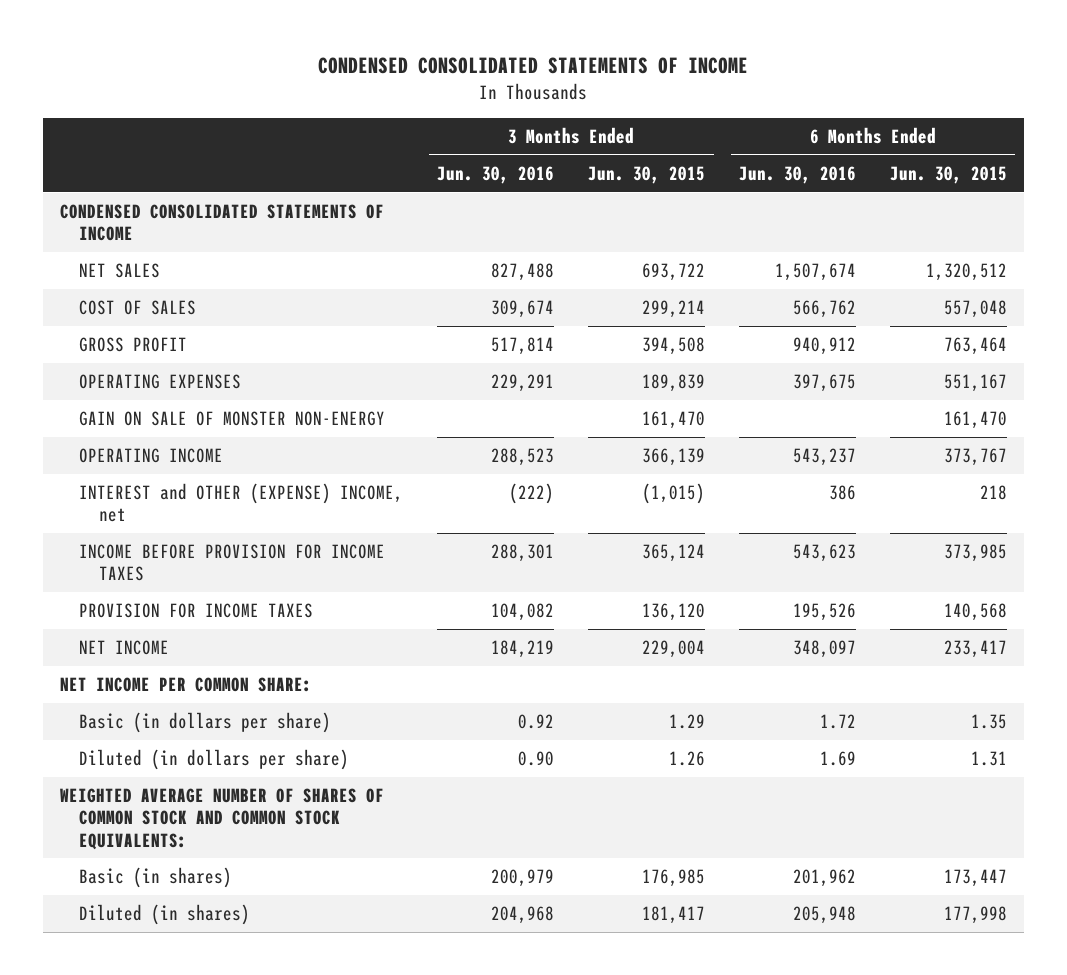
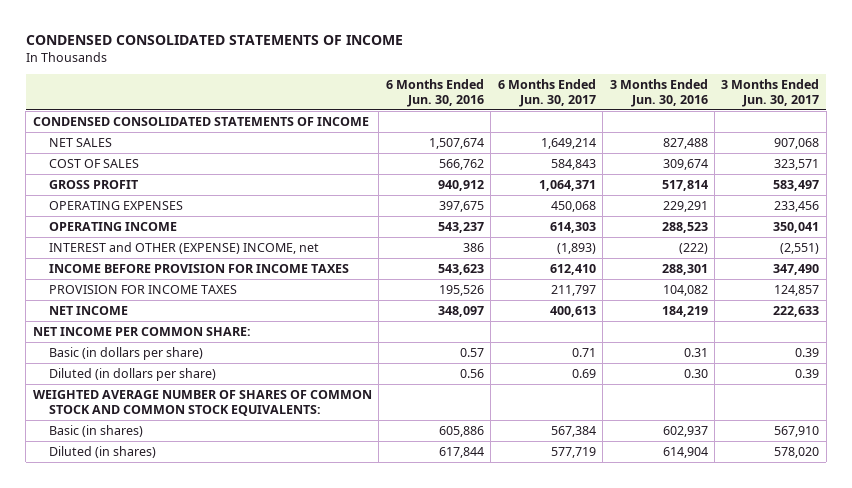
- | 3 Months Ended Jun. 30, 2016 | 3 Months Ended Jun. 30, 2015 | 6 Months Ended Jun. 30, 2016 | 6 Months Ended Jun. 30, 2015
+ | 6 Months Ended Jun. 30, 2016 | 6 Months Ended Jun. 30, 2017 | 3 Months Ended Jun. 30, 2016 | 3 Months Ended Jun. 30, 2017
- GAIN ON SALE OF MONSTER NON-ENERGY | | 161,470 | | 161,470
- Basic (in dollars per share) | 0.92 | 1.29 | 1.72 | 1.35
- Diluted (in dollars per share) | 0.90 | 1.26 | 1.69 | 1.31
+ Basic (in dollars per share) | 0.57 | 0.71 | 0.31 | 0.39
+ Diluted (in dollars per share) | 0.56 | 0.69 | 0.30 | 0.39
- Basic (in shares) | 200,979 | 176,985 | 201,962 | 173,447
- Diluted (in shares) | 204,968 | 181,417 | 205,948 | 177,998
+ Basic (in shares) | 605,886 | 567,384 | 602,937 | 567,910
+ Diluted (in shares) | 617,844 | 577,719 | 614,904 | 578,020

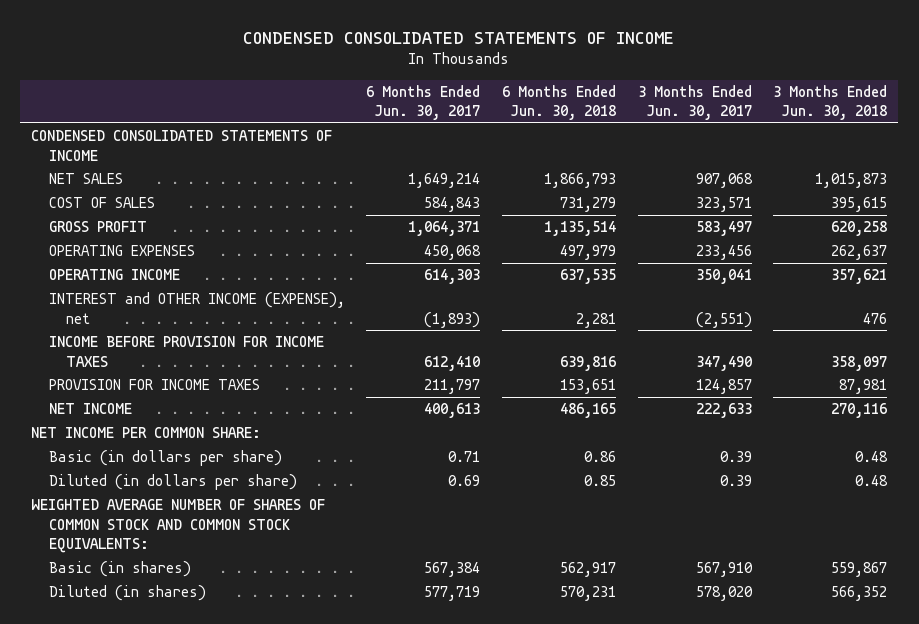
- | 6 Months Ended Jun. 30, 2016 | 6 Months Ended Jun. 30, 2017 | 3 Months Ended Jun. 30, 2016 | 3 Months Ended Jun. 30, 2017
+ | 6 Months Ended Jun. 30, 2017 | 6 Months Ended Jun. 30, 2018 | 3 Months Ended Jun. 30, 2017 | 3 Months Ended Jun. 30, 2018
- INTEREST and OTHER (EXPENSE) INCOME, net | 386 | (1,893) | (222) | (2,551)
+ INTEREST and OTHER INCOME (EXPENSE), net | (1,893) | 2,281 | (2,551) | 476

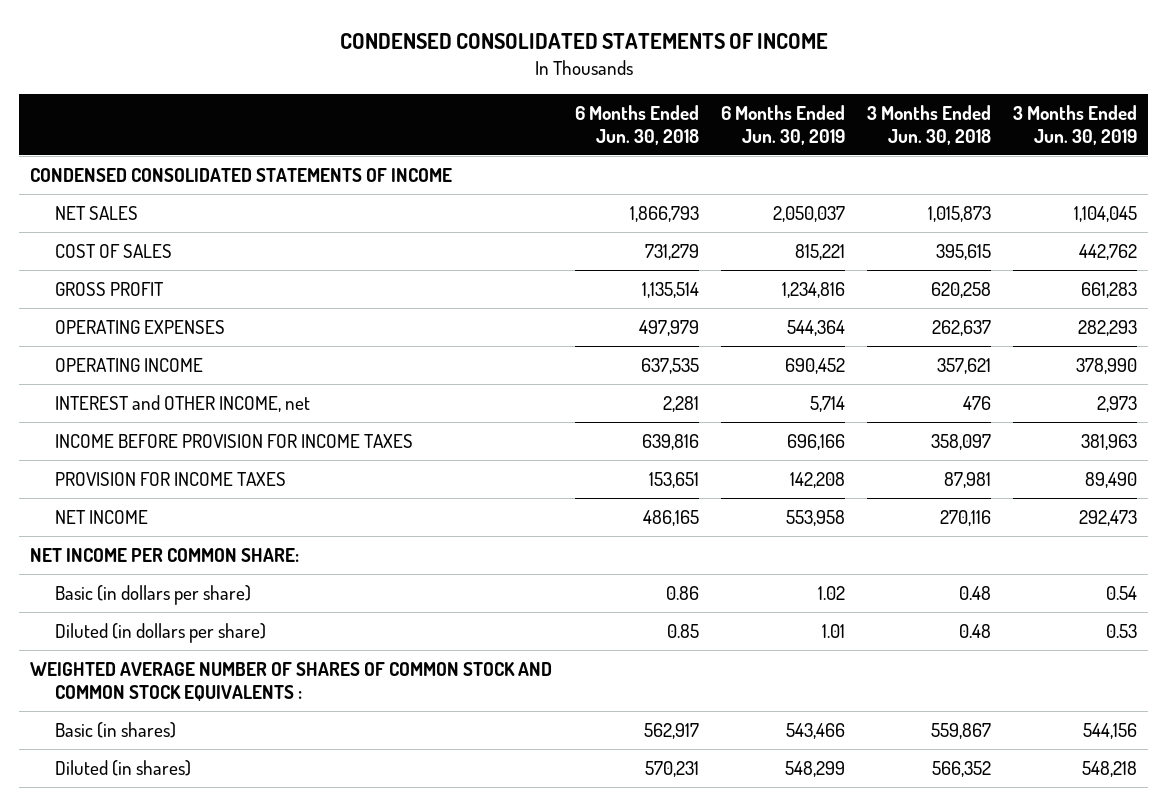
- | 6 Months Ended Jun. 30, 2017 | 6 Months Ended Jun. 30, 2018 | 3 Months Ended Jun. 30, 2017 | 3 Months Ended Jun. 30, 2018
+ | 6 Months Ended Jun. 30, 2018 | 6 Months Ended Jun. 30, 2019 | 3 Months Ended Jun. 30, 2018 | 3 Months Ended Jun. 30, 2019
- INTEREST and OTHER INCOME (EXPENSE), net | (1,893) | 2,281 | (2,551) | 476
+ INTEREST and OTHER INCOME, net | 2,281 | 5,714 | 476 | 2,973
- WEIGHTED AVERAGE NUMBER OF SHARES OF COMMON STOCK AND COMMON STOCK EQUIVALENTS:
+ WEIGHTED AVERAGE NUMBER OF SHARES OF COMMON STOCK AND COMMON STOCK EQUIVALENTS :

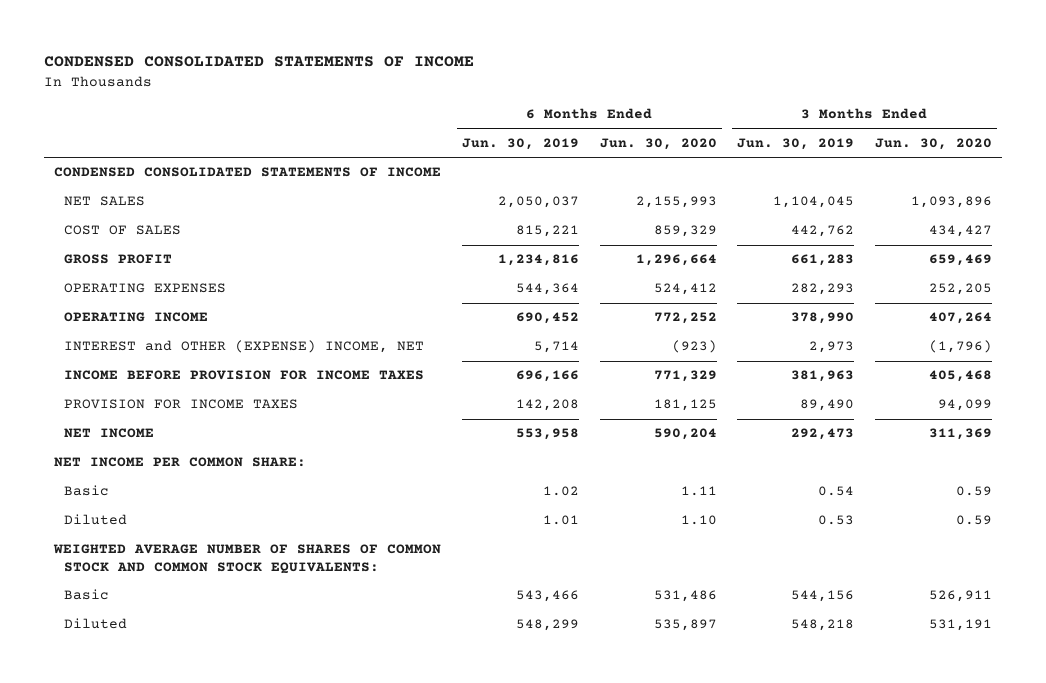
- | 6 Months Ended Jun. 30, 2018 | 6 Months Ended Jun. 30, 2019 | 3 Months Ended Jun. 30, 2018 | 3 Months Ended Jun. 30, 2019
+ | 6 Months Ended Jun. 30, 2019 | 6 Months Ended Jun. 30, 2020 | 3 Months Ended Jun. 30, 2019 | 3 Months Ended Jun. 30, 2020
- INTEREST and OTHER INCOME, net | 2,281 | 5,714 | 476 | 2,973
+ INTEREST and OTHER (EXPENSE) INCOME, NET | 5,714 | (923) | 2,973 | (1,796)
- Basic (in dollars per share) | 0.86 | 1.02 | 0.48 | 0.54
- Diluted (in dollars per share) | 0.85 | 1.01 | 0.48 | 0.53
- WEIGHTED AVERAGE NUMBER OF SHARES OF COMMON STOCK AND COMMON STOCK EQUIVALENTS :
- Basic (in shares) | 562,917 | 543,466 | 559,867 | 544,156
- Diluted (in shares) | 570,231 | 548,299 | 566,352 | 548,218
+ Basic | 1.02 | 1.11 | 0.54 | 0.59
+ Diluted | 1.01 | 1.10 | 0.53 | 0.59
+ WEIGHTED AVERAGE NUMBER OF SHARES OF COMMON STOCK AND COMMON STOCK EQUIVALENTS:
+ Basic | 543,466 | 531,486 | 544,156 | 526,911
+ Diluted | 548,299 | 535,897 | 548,218 | 531,191

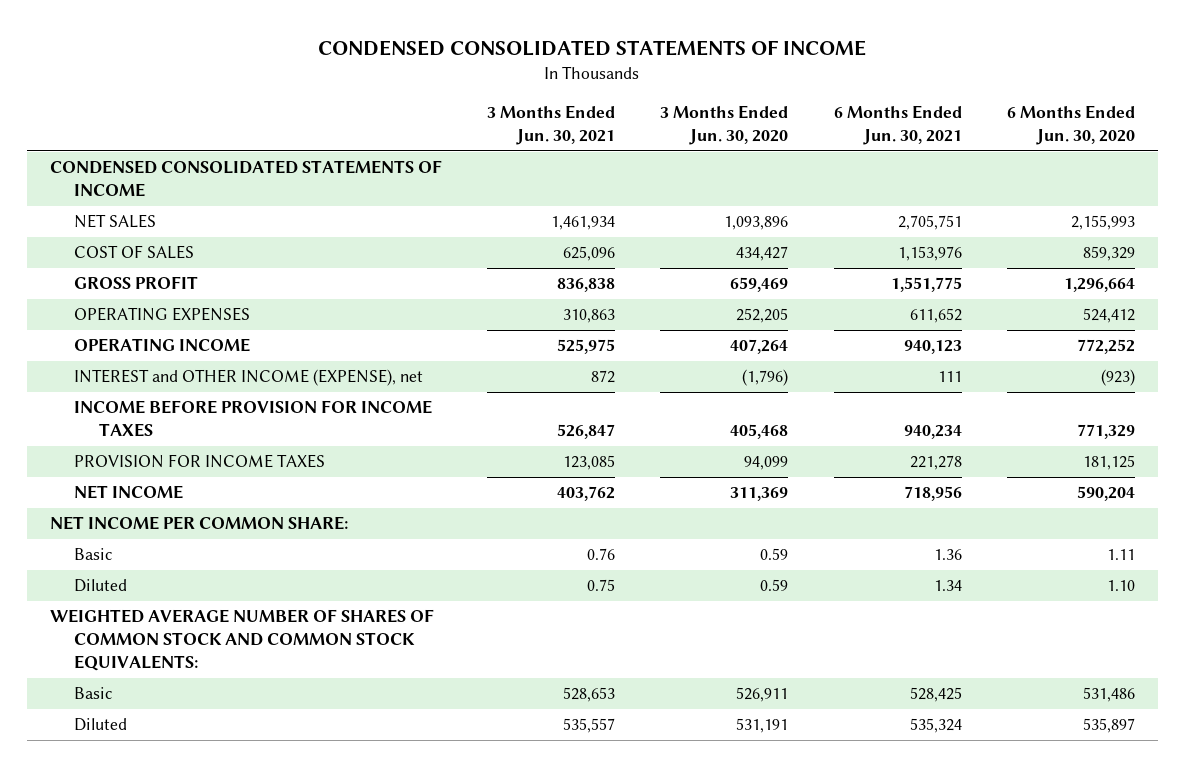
- | 6 Months Ended Jun. 30, 2019 | 6 Months Ended Jun. 30, 2020 | 3 Months Ended Jun. 30, 2019 | 3 Months Ended Jun. 30, 2020
+ | 3 Months Ended Jun. 30, 2021 | 3 Months Ended Jun. 30, 2020 | 6 Months Ended Jun. 30, 2021 | 6 Months Ended Jun. 30, 2020
- INTEREST and OTHER (EXPENSE) INCOME, NET | 5,714 | (923) | 2,973 | (1,796)
+ INTEREST and OTHER INCOME (EXPENSE), net | 872 | (1,796) | 111 | (923)

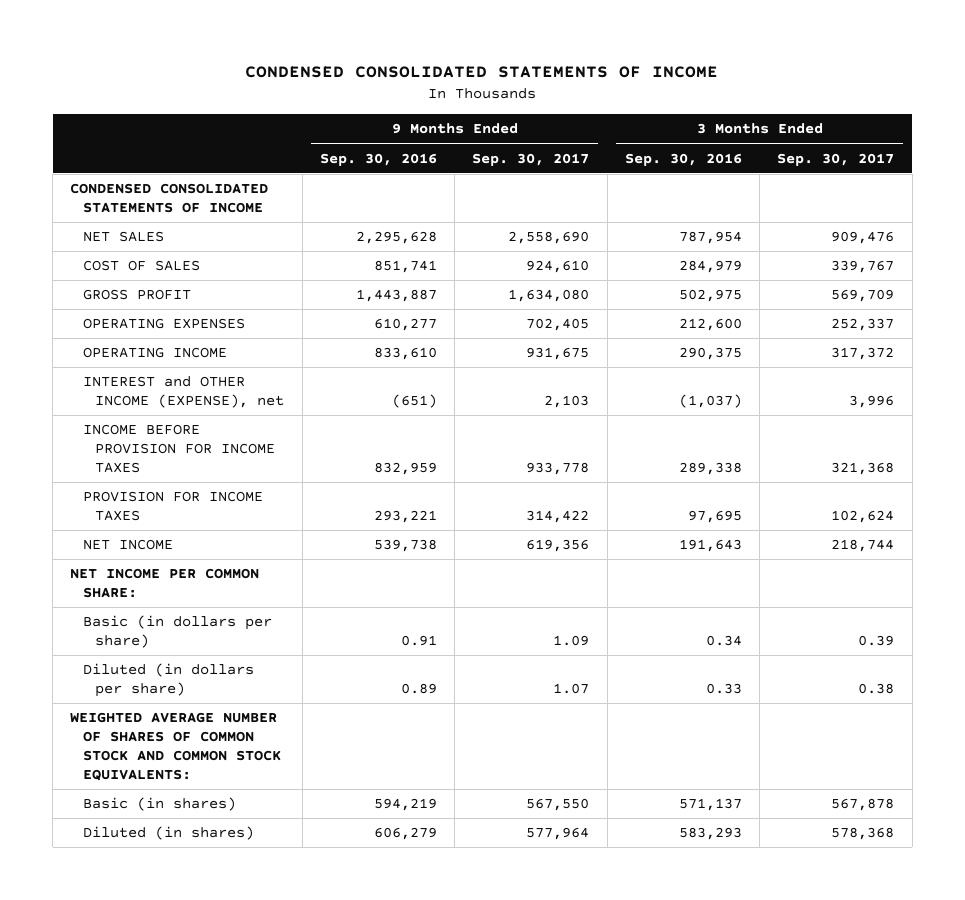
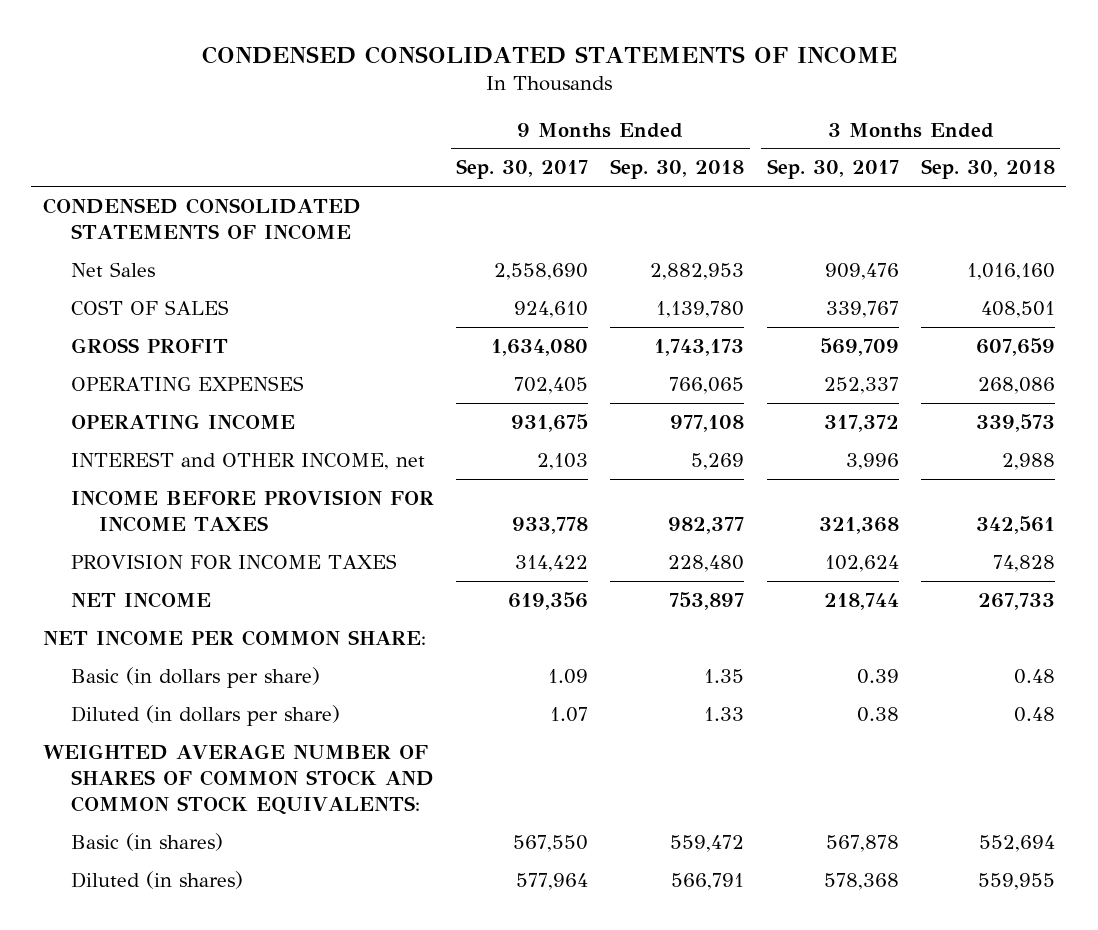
- | 9 Months Ended Sep. 30, 2016 | 9 Months Ended Sep. 30, 2017 | 3 Months Ended Sep. 30, 2016 | 3 Months Ended Sep. 30, 2017
+ | 9 Months Ended Sep. 30, 2017 | 9 Months Ended Sep. 30, 2018 | 3 Months Ended Sep. 30, 2017 | 3 Months Ended Sep. 30, 2018
- NET SALES | 2,295,628 | 2,558,690 | 787,954 | 909,476
+ Net Sales | 2,558,690 | 2,882,953 | 909,476 | 1,016,160
- INTEREST and OTHER INCOME (EXPENSE), net | (651) | 2,103 | (1,037) | 3,996
+ INTEREST and OTHER INCOME, net | 2,103 | 5,269 | 3,996 | 2,988

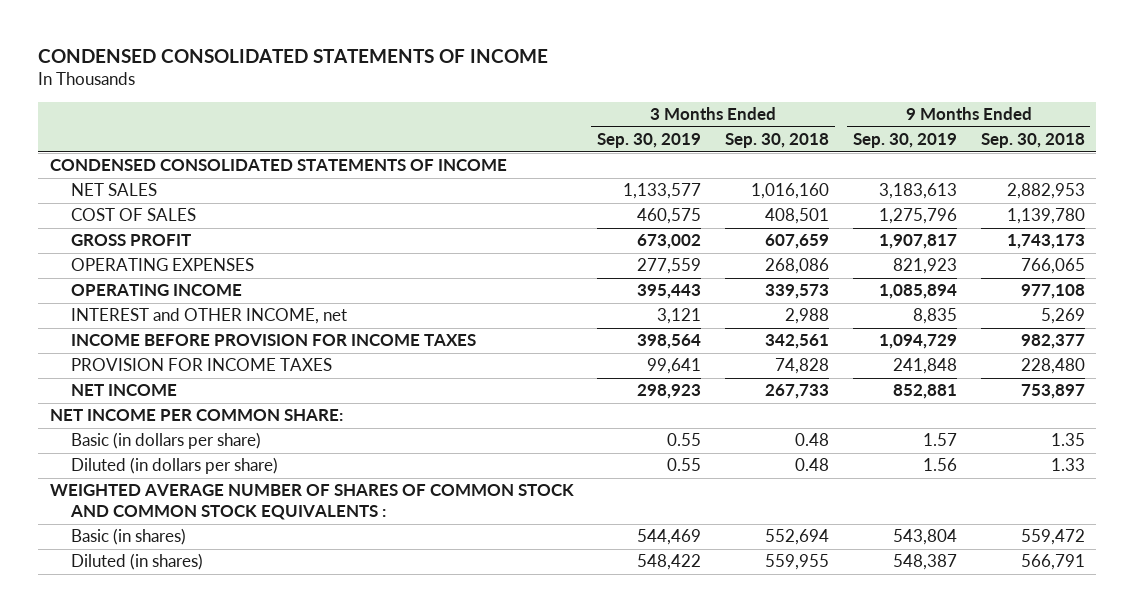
- | 9 Months Ended Sep. 30, 2017 | 9 Months Ended Sep. 30, 2018 | 3 Months Ended Sep. 30, 2017 | 3 Months Ended Sep. 30, 2018
+ | 3 Months Ended Sep. 30, 2019 | 3 Months Ended Sep. 30, 2018 | 9 Months Ended Sep. 30, 2019 | 9 Months Ended Sep. 30, 2018
- Net Sales | 2,558,690 | 2,882,953 | 909,476 | 1,016,160
+ NET SALES | 1,133,577 | 1,016,160 | 3,183,613 | 2,882,953
- WEIGHTED AVERAGE NUMBER OF SHARES OF COMMON STOCK AND COMMON STOCK EQUIVALENTS:
+ WEIGHTED AVERAGE NUMBER OF SHARES OF COMMON STOCK AND COMMON STOCK EQUIVALENTS :

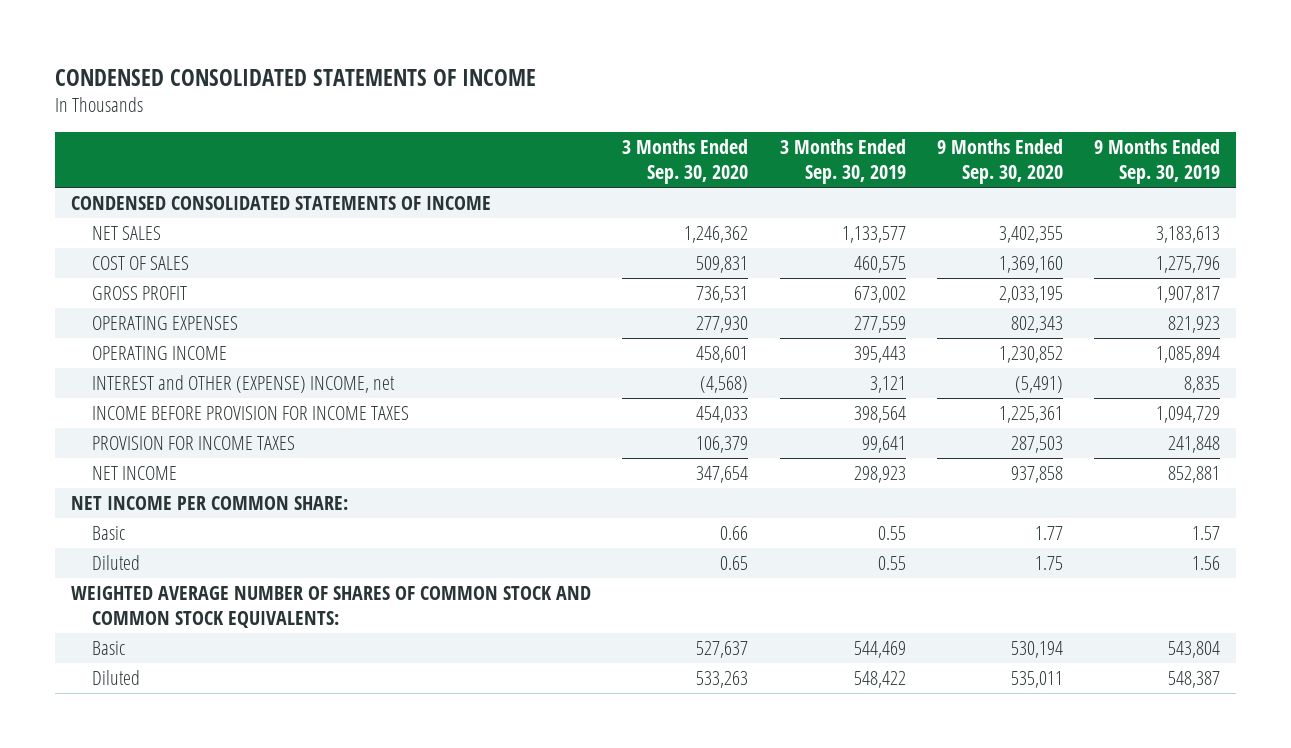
- | 3 Months Ended Sep. 30, 2019 | 3 Months Ended Sep. 30, 2018 | 9 Months Ended Sep. 30, 2019 | 9 Months Ended Sep. 30, 2018
+ | 3 Months Ended Sep. 30, 2020 | 3 Months Ended Sep. 30, 2019 | 9 Months Ended Sep. 30, 2020 | 9 Months Ended Sep. 30, 2019
- INTEREST and OTHER INCOME, net | 3,121 | 2,988 | 8,835 | 5,269
+ INTEREST and OTHER (EXPENSE) INCOME, net | (4,568) | 3,121 | (5,491) | 8,835
- Basic (in dollars per share) | 0.55 | 0.48 | 1.57 | 1.35
- Diluted (in dollars per share) | 0.55 | 0.48 | 1.56 | 1.33
- WEIGHTED AVERAGE NUMBER OF SHARES OF COMMON STOCK AND COMMON STOCK EQUIVALENTS :
- Basic (in shares) | 544,469 | 552,694 | 543,804 | 559,472
- Diluted (in shares) | 548,422 | 559,955 | 548,387 | 566,791
+ Basic | 0.66 | 0.55 | 1.77 | 1.57
+ Diluted | 0.65 | 0.55 | 1.75 | 1.56
+ WEIGHTED AVERAGE NUMBER OF SHARES OF COMMON STOCK AND COMMON STOCK EQUIVALENTS:
+ Basic | 527,637 | 544,469 | 530,194 | 543,804
+ Diluted | 533,263 | 548,422 | 535,011 | 548,387

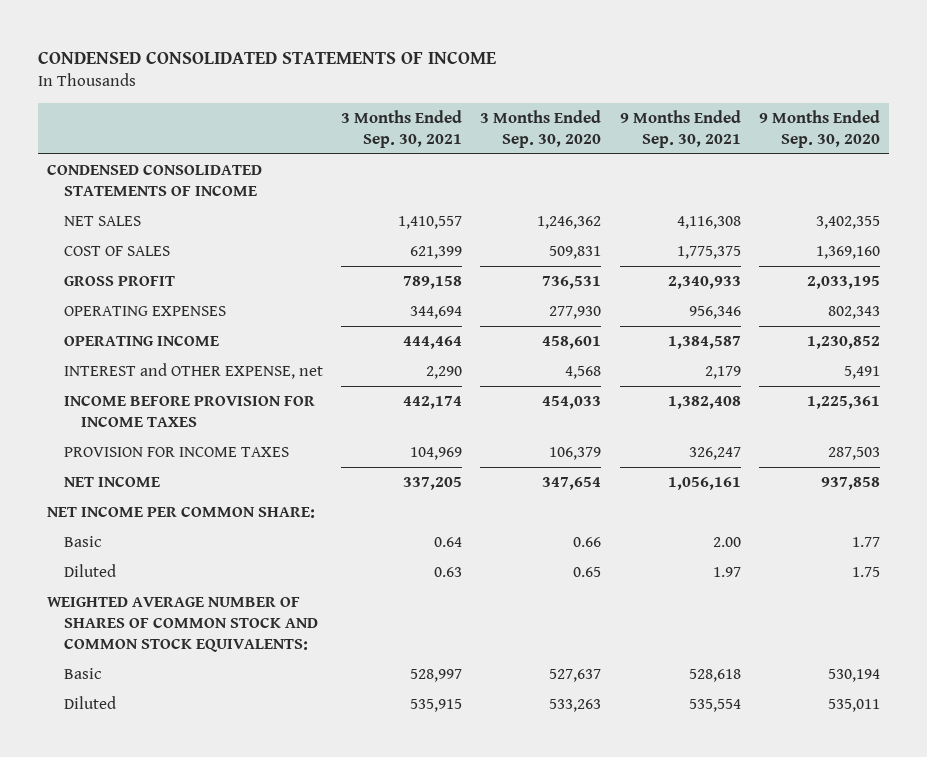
- | 3 Months Ended Sep. 30, 2020 | 3 Months Ended Sep. 30, 2019 | 9 Months Ended Sep. 30, 2020 | 9 Months Ended Sep. 30, 2019
+ | 3 Months Ended Sep. 30, 2021 | 3 Months Ended Sep. 30, 2020 | 9 Months Ended Sep. 30, 2021 | 9 Months Ended Sep. 30, 2020
- INTEREST and OTHER (EXPENSE) INCOME, net | (4,568) | 3,121 | (5,491) | 8,835
+ INTEREST and OTHER EXPENSE, net | 2,290 | 4,568 | 2,179 | 5,491

